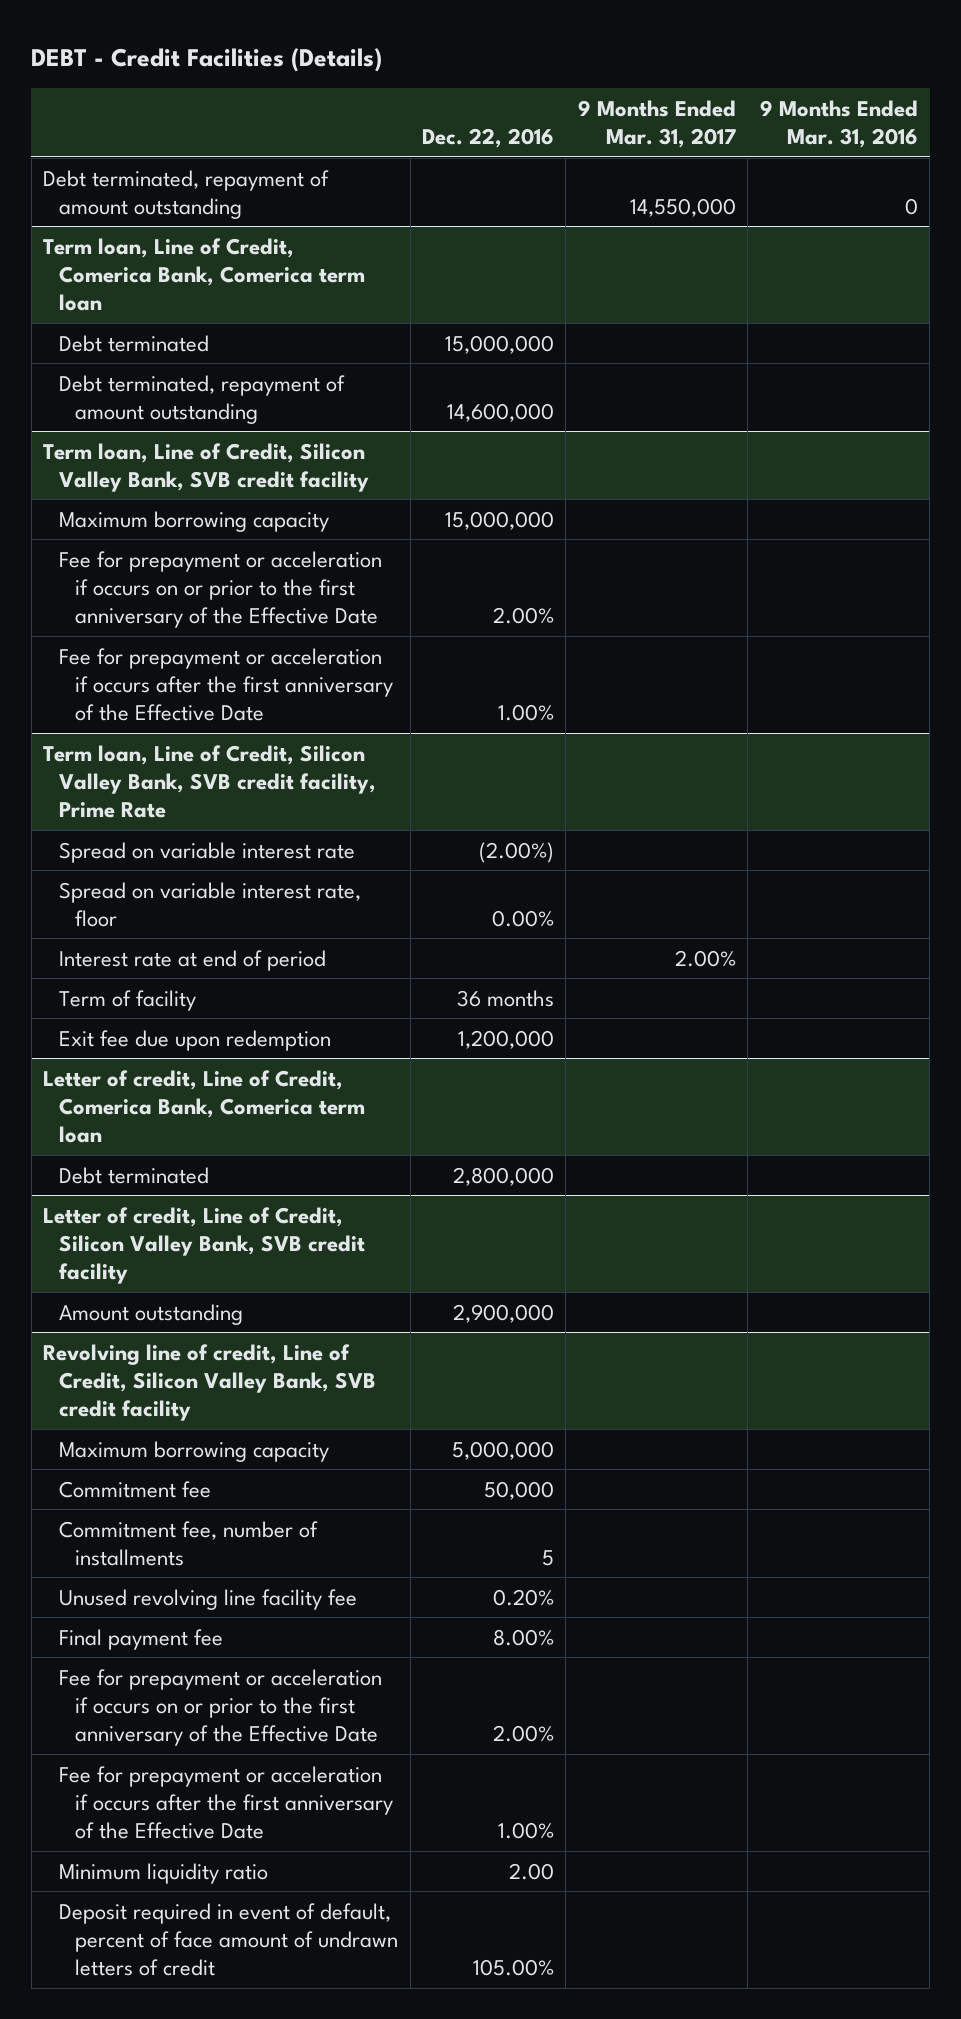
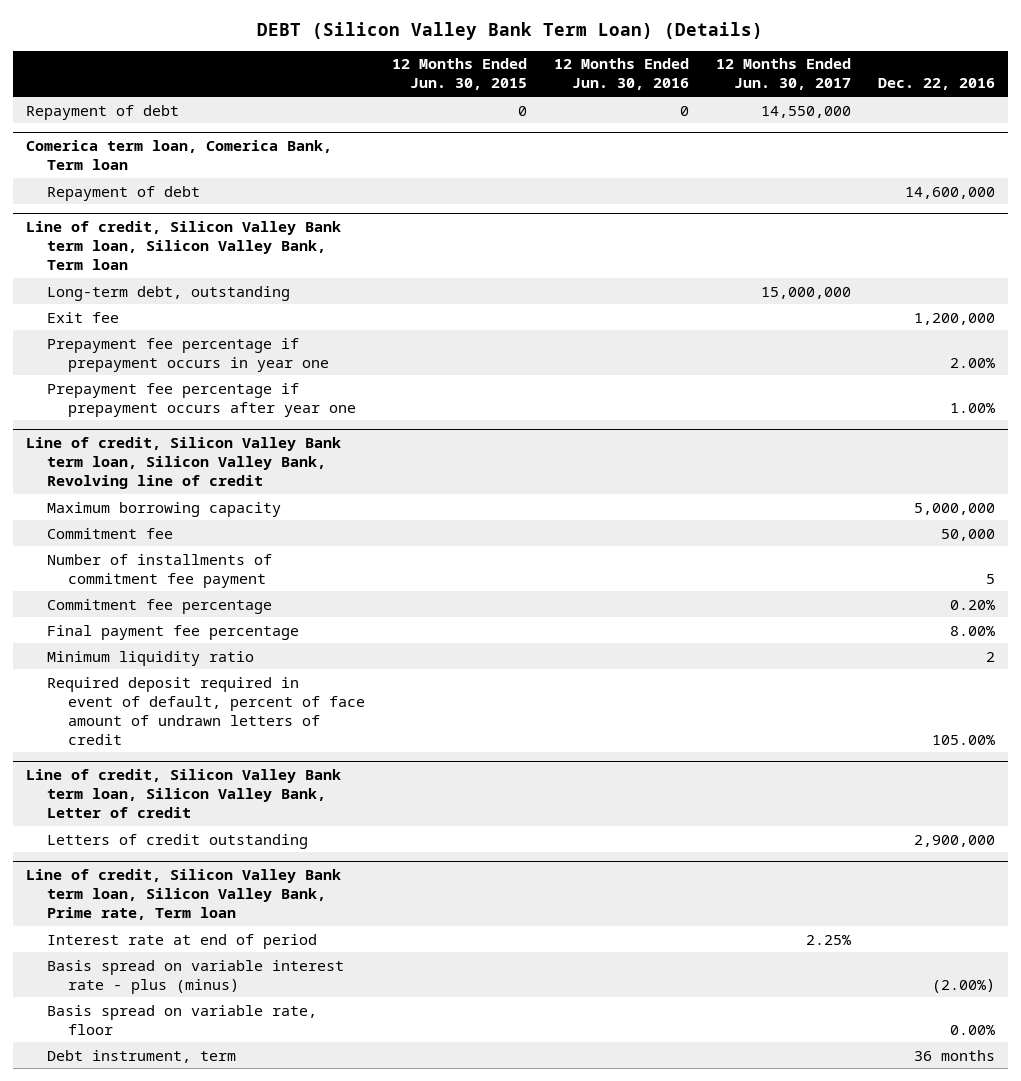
- DEBT - Credit Facilities (Details)
+ DEBT (Silicon Valley Bank Term Loan) (Details)
- | Dec. 22, 2016 | 9 Months Ended Mar. 31, 2017 | 9 Months Ended Mar. 31, 2016
+ | 12 Months Ended Jun. 30, 2015 | 12 Months Ended Jun. 30, 2016 | 12 Months Ended Jun. 30, 2017 | Dec. 22, 2016
- Debt terminated, repayment of amount outstanding | | 14,550,000 | 0
- Term loan, Line of Credit, Comerica Bank, Comerica term loan
- Debt terminated | 15,000,000 | |
- Debt terminated, repayment of amount outstanding | 14,600,000 | |
- Term loan, Line of Credit, Silicon Valley Bank, SVB credit facility
- Maximum borrowing capacity | 15,000,000 | |
- Fee for prepayment or acceleration if occurs on or prior to the first anniversary of the Effective Date | 2.00% | |
- Fee for prepayment or acceleration if occurs after the first anniversary of the Effective Date | 1.00% | |
- Term loan, Line of Credit, Silicon Valley Bank, SVB credit facility, Prime Rate
- Spread on variable interest rate | (2.00%) | |
- Spread on variable interest rate, floor | 0.00% | |
- Interest rate at end of period | | 2.00% |
- Term of facility | 36 months | |
- Exit fee due upon redemption | 1,200,000 | |
- Letter of credit, Line of Credit, Comerica Bank, Comerica term loan
- Debt terminated | 2,800,000 | |
- Letter of credit, Line of Credit, Silicon Valley Bank, SVB credit facility
- Amount outstanding | 2,900,000 | |
- Revolving line of credit, Line of Credit, Silicon Valley Bank, SVB credit facility
+ Repayment of debt | 0 | 0 | 14,550,000 |
+ Comerica term loan, Comerica Bank, Term loan
+ Repayment of debt | | | | 14,600,000
+ Line of credit, Silicon Valley Bank term loan, Silicon Valley Bank, Term loan
+ Long-term debt, outstanding | | | 15,000,000 |
+ Exit fee | | | | 1,200,000
+ Prepayment fee percentage if prepayment occurs in year one | | | | 2.00%
+ Prepayment fee percentage if prepayment occurs after year one | | | | 1.00%
+ Line of credit, Silicon Valley Bank term loan, Silicon Valley Bank, Revolving line of credit
- Commitment fee, number of installments | 5 | |
- Unused revolving line facility fee | 0.20% | |
- Final payment fee | 8.00% | |
- Fee for prepayment or acceleration if occurs on or prior to the first anniversary of the Effective Date | 2.00% | |
- Fee for prepayment or acceleration if occurs after the first anniversary of the Effective Date | 1.00% | |
- Minimum liquidity ratio | 2.00 | |
- Deposit required in event of default, percent of face amount of undrawn letters of credit | 105.00% | |
+ Number of installments of commitment fee payment | | | | 5
+ Commitment fee percentage | | | | 0.20%
+ Final payment fee percentage | | | | 8.00%
+ Minimum liquidity ratio | | | | 2
+ Required deposit required in event of default, percent of face amount of undrawn letters of credit | | | | 105.00%
+ Line of credit, Silicon Valley Bank term loan, Silicon Valley Bank, Letter of credit
+ Letters of credit outstanding | | | | 2,900,000
+ Line of credit, Silicon Valley Bank term loan, Silicon Valley Bank, Prime rate, Term loan
+ Interest rate at end of period | | | 2.25% |
+ Basis spread on variable interest rate - plus (minus) | | | | (2.00%)
+ Basis spread on variable rate, floor | | | | 0.00%
+ Debt instrument, term | | | | 36 months

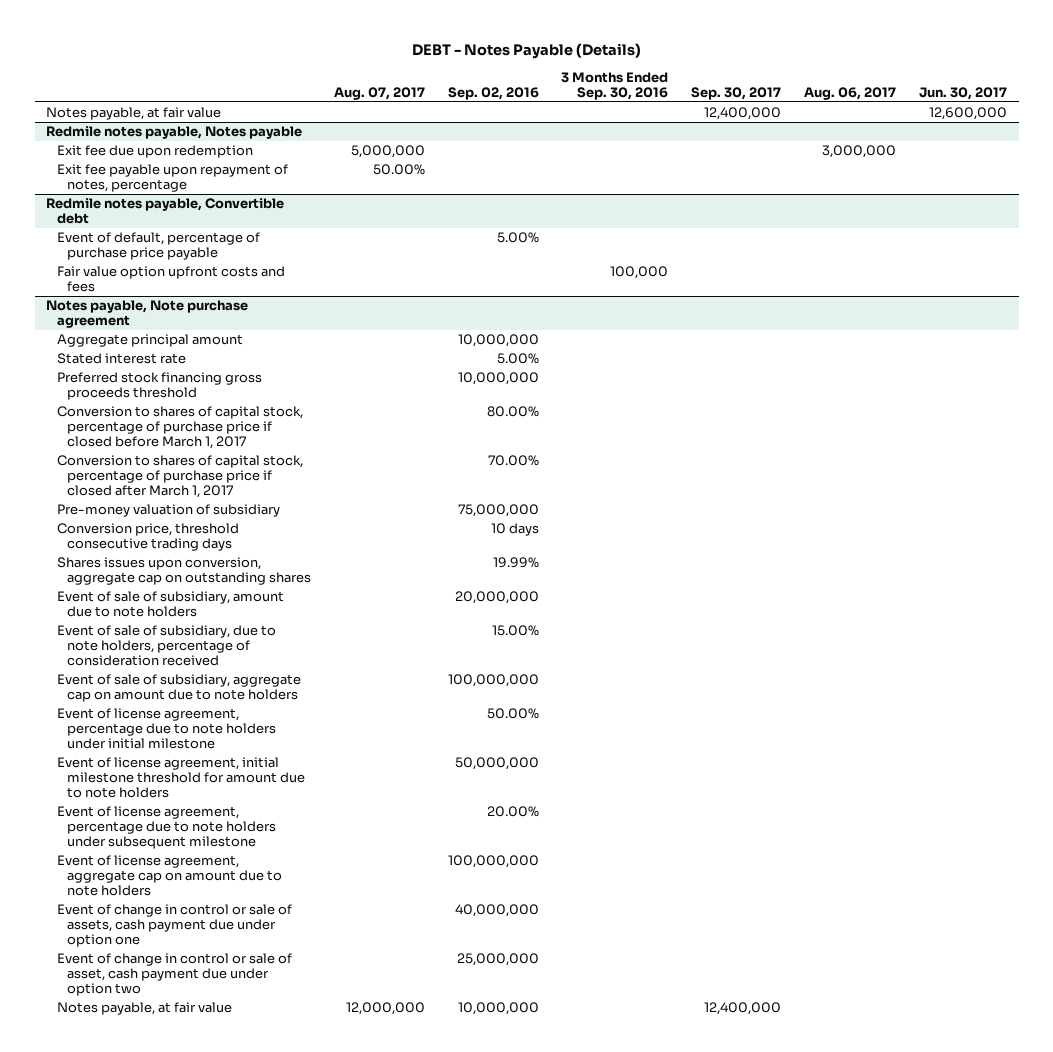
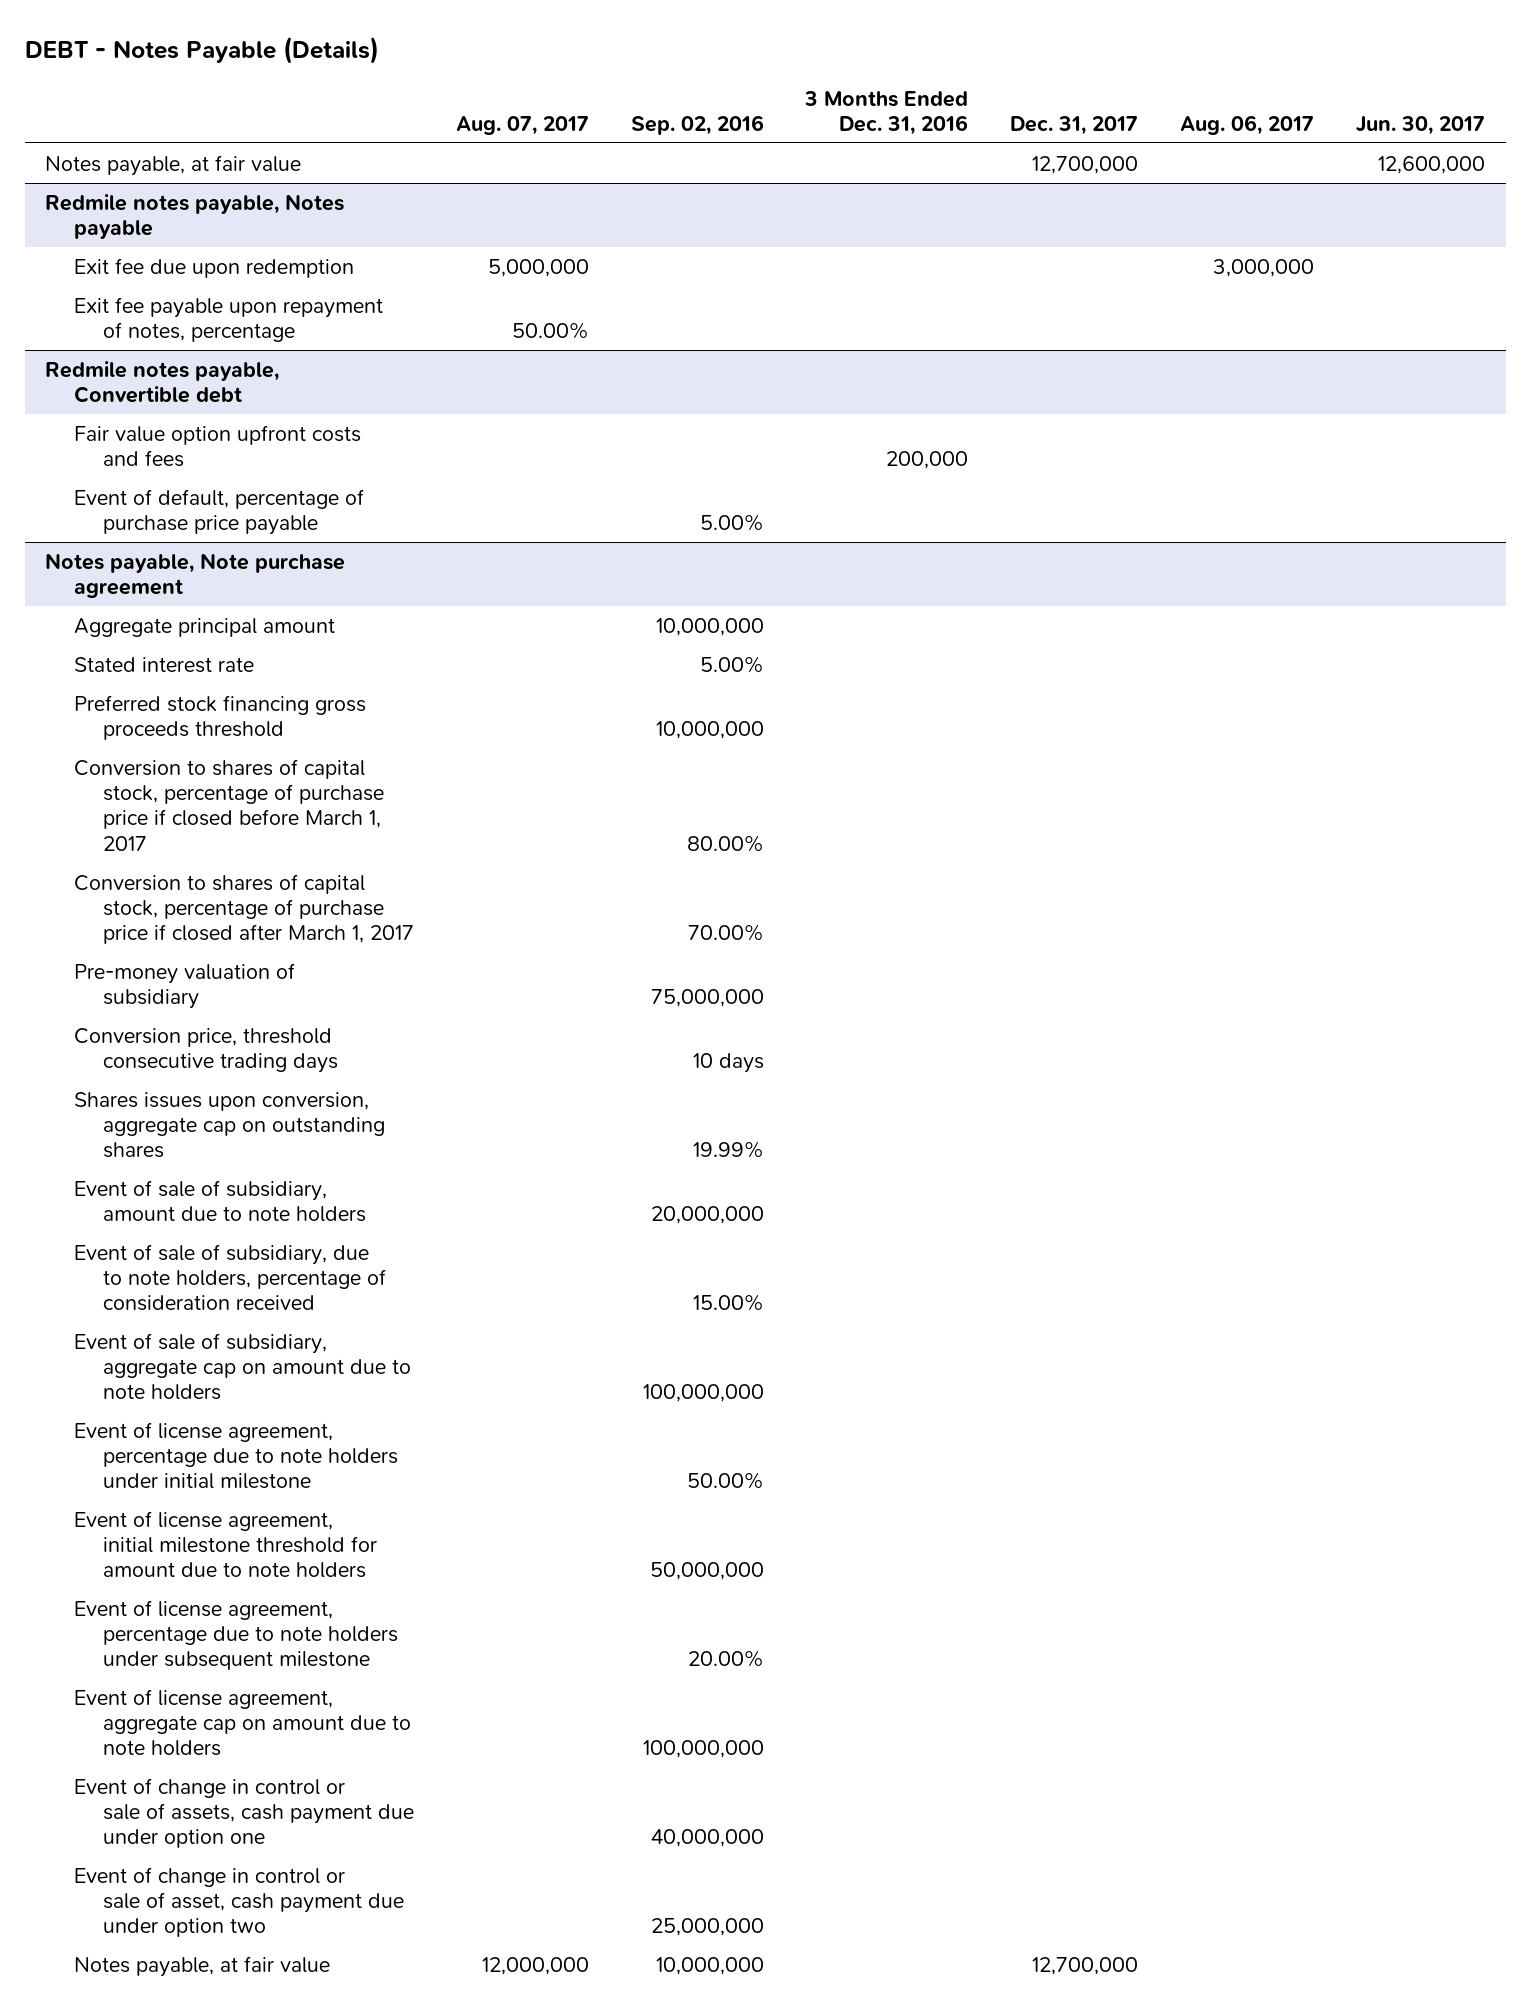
- | Aug. 07, 2017 | Sep. 02, 2016 | 3 Months Ended Sep. 30, 2016 | Sep. 30, 2017 | Aug. 06, 2017 | Jun. 30, 2017
+ | Aug. 07, 2017 | Sep. 02, 2016 | 3 Months Ended Dec. 31, 2016 | Dec. 31, 2017 | Aug. 06, 2017 | Jun. 30, 2017
@ Redmile notes payable, Convertible debt
moved down: Event of default, percentage of purchase price payable | | 5.00% | | | |

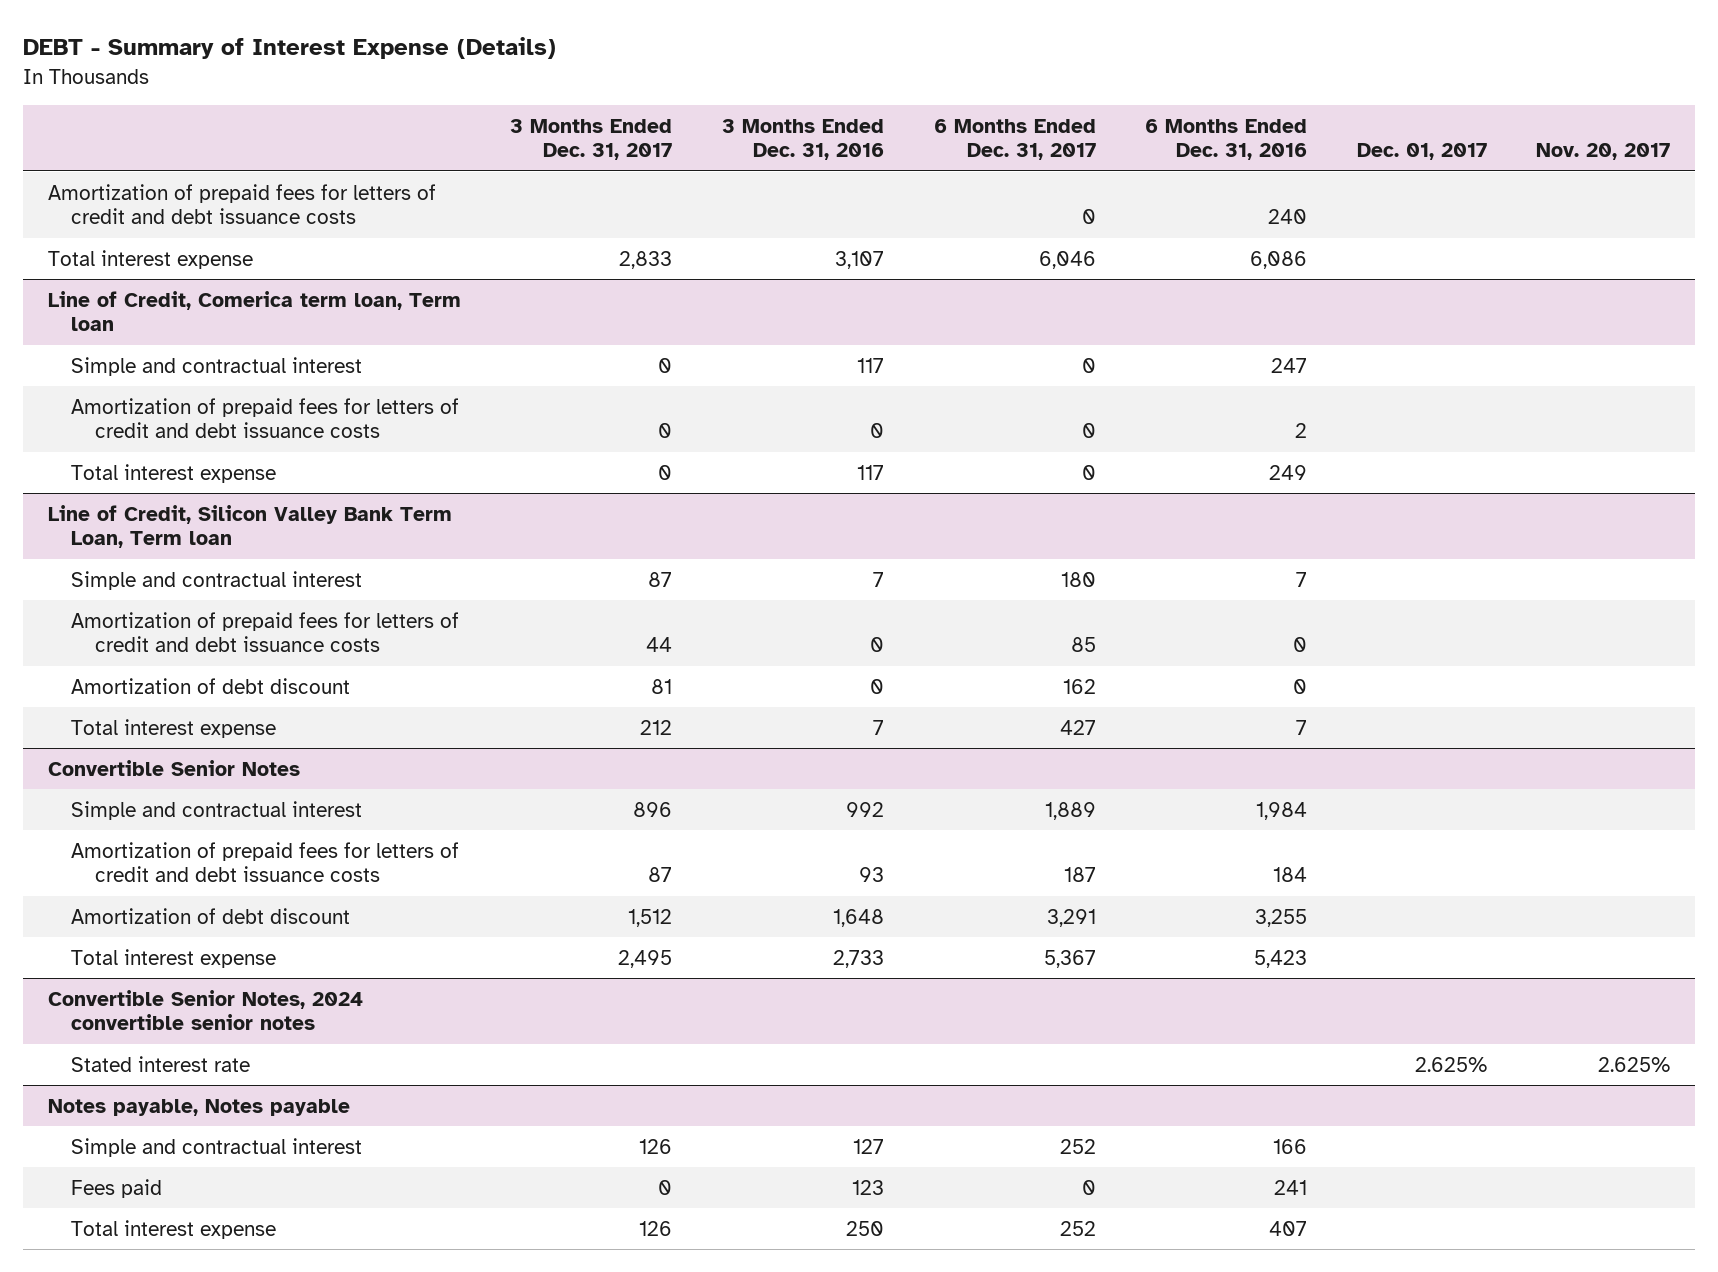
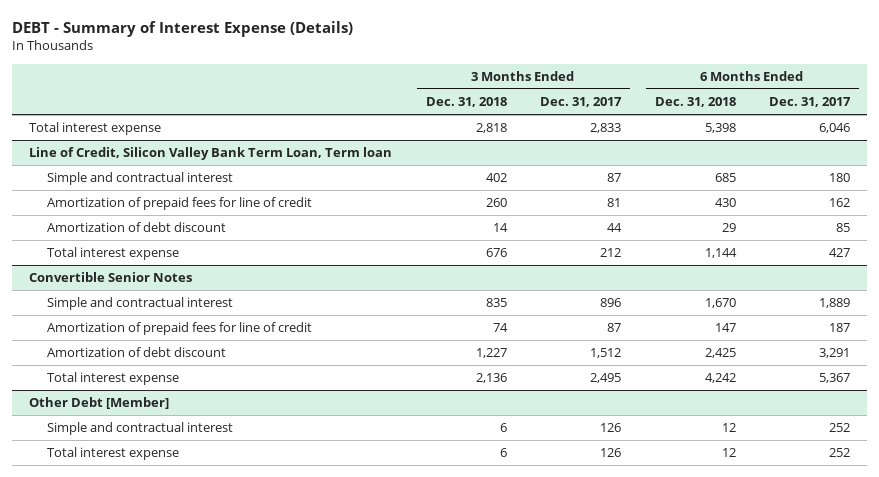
- | 3 Months Ended Dec. 31, 2017 | 3 Months Ended Dec. 31, 2016 | 6 Months Ended Dec. 31, 2017 | 6 Months Ended Dec. 31, 2016 | Dec. 01, 2017 | Nov. 20, 2017
+ | 3 Months Ended Dec. 31, 2018 | 3 Months Ended Dec. 31, 2017 | 6 Months Ended Dec. 31, 2018 | 6 Months Ended Dec. 31, 2017
- Amortization of prepaid fees for letters of credit and debt issuance costs | | | 0 | 240 | |
- Line of Credit, Comerica term loan, Term loan
- Simple and contractual interest | 0 | 117 | 0 | 247 | |
- Amortization of prepaid fees for letters of credit and debt issuance costs | 0 | 0 | 0 | 2 | |
- Total interest expense | 0 | 117 | 0 | 249 | |
@ Line of Credit, Silicon Valley Bank Term Loan, Term loan
- Amortization of prepaid fees for letters of credit and debt issuance costs | 44 | 0 | 85 | 0 | |
- Amortization of debt discount | 81 | 0 | 162 | 0 | |
+ Amortization of prepaid fees for line of credit | 260 | 81 | 430 | 162
+ Amortization of debt discount | 14 | 44 | 29 | 85
@ Convertible Senior Notes
- Amortization of prepaid fees for letters of credit and debt issuance costs | 87 | 93 | 187 | 184 | |
+ Amortization of prepaid fees for line of credit | 74 | 87 | 147 | 187
- Convertible Senior Notes, 2024 convertible senior notes
- Stated interest rate | | | | | 2.625% | 2.625%
- Notes payable, Notes payable
+ Other Debt [Member]
- Fees paid | 0 | 123 | 0 | 241 | |

